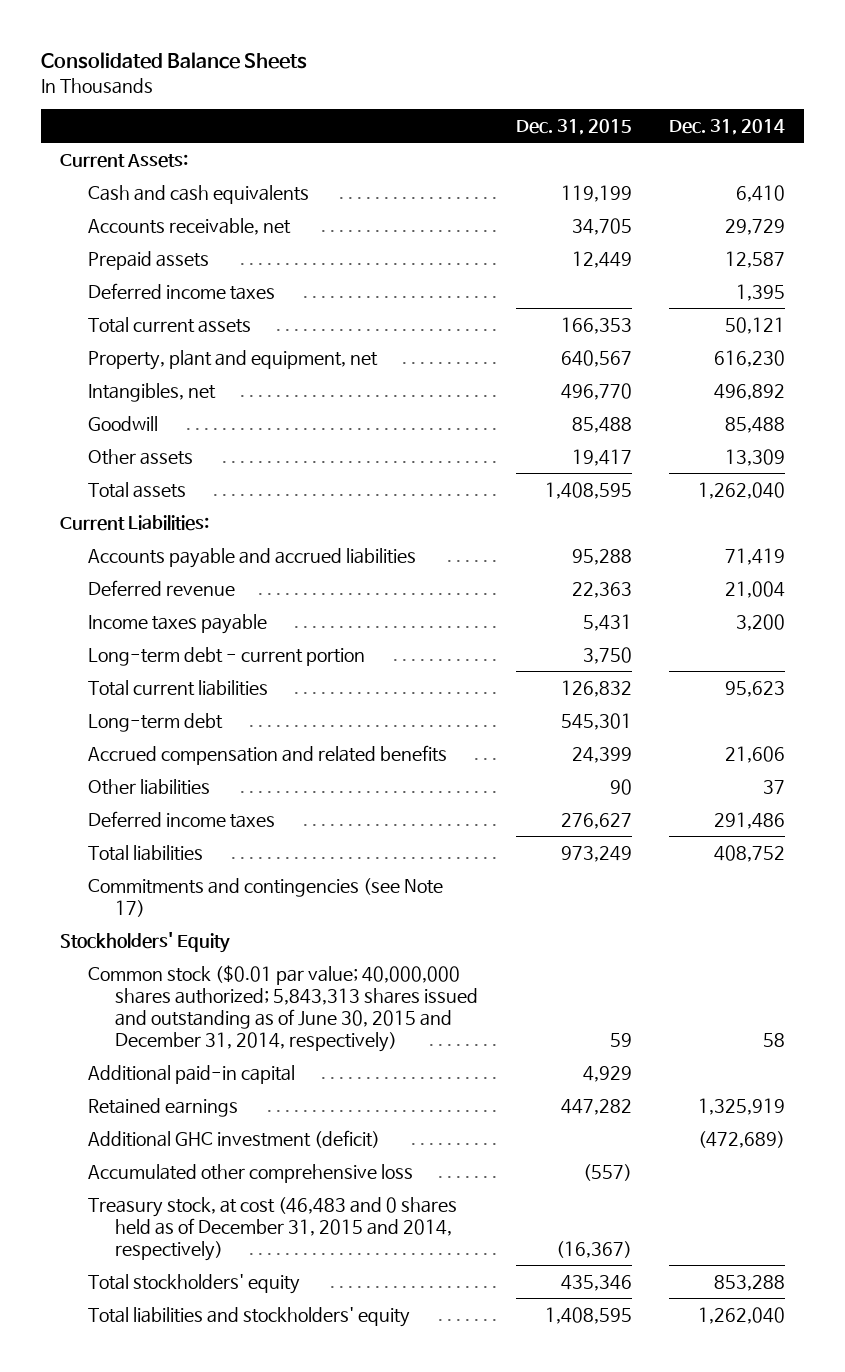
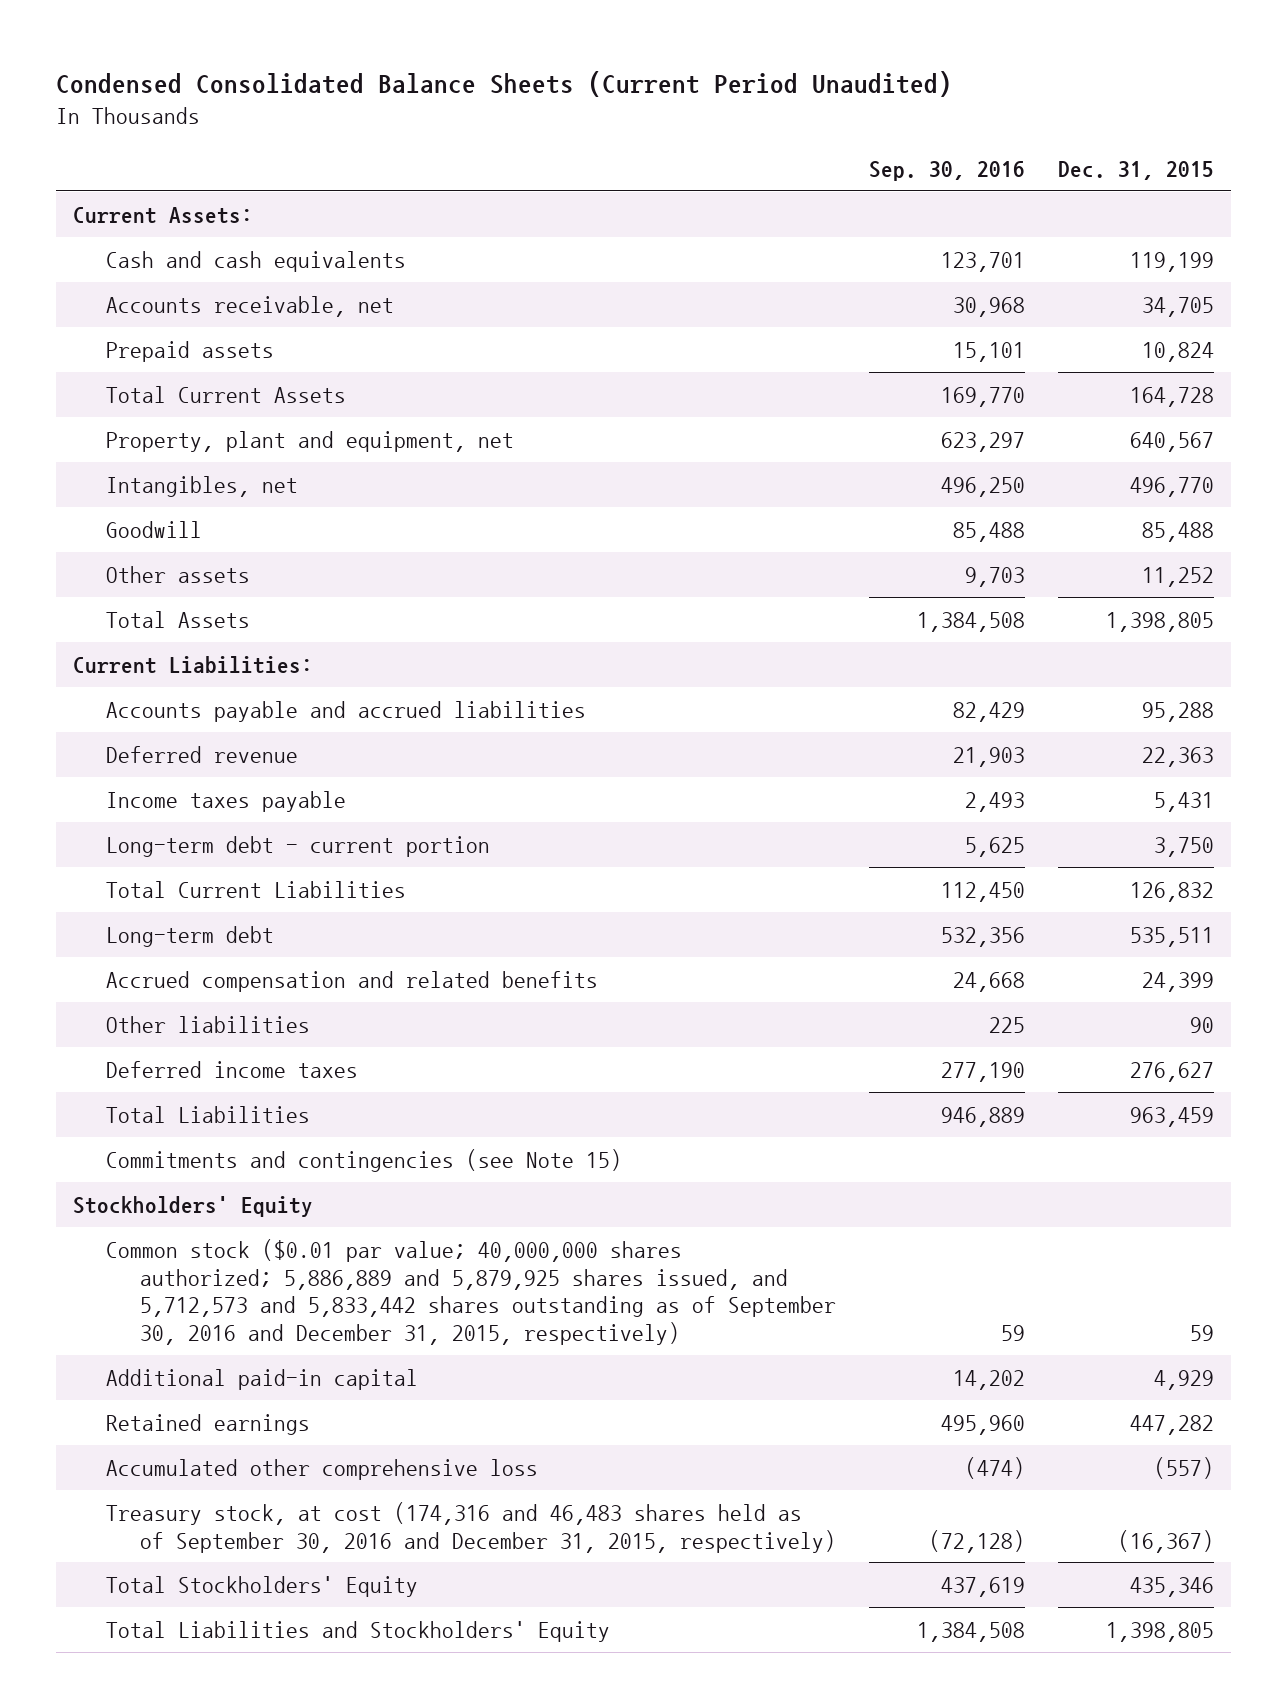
- Consolidated Balance Sheets
+ Condensed Consolidated Balance Sheets (Current Period Unaudited)
- | Dec. 31, 2015 | Dec. 31, 2014
+ | Sep. 30, 2016 | Dec. 31, 2015
- Prepaid assets | 12,449 | 12,587
- Deferred income taxes | | 1,395
- Total current assets | 166,353 | 50,121
+ Prepaid assets | 15,101 | 10,824
+ Total Current Assets | 169,770 | 164,728
- Other assets | 19,417 | 13,309
- Total assets | 1,408,595 | 1,262,040
+ Other assets | 9,703 | 11,252
+ Total Assets | 1,384,508 | 1,398,805
- Total current liabilities | 126,832 | 95,623
- Long-term debt | 545,301 |
+ Total Current Liabilities | 112,450 | 126,832
+ Long-term debt | 532,356 | 535,511
- Total liabilities | 973,249 | 408,752
- Commitments and contingencies (see Note 17)
+ Total Liabilities | 946,889 | 963,459
+ Commitments and contingencies (see Note 15)
- Common stock ($0.01 par value; 40,000,000 shares authorized; 5,843,313 shares issued and outstanding as of June 30, 2015 and December 31, 2014, respectively) | 59 | 58
+ Common stock ($0.01 par value; 40,000,000 shares authorized; 5,886,889 and 5,879,925 shares issued, and 5,712,573 and 5,833,442 shares outstanding as of September 30, 2016 and December 31, 2015, respectively) | 59 | 59
- Additional GHC investment (deficit) | | (472,689)
- Treasury stock, at cost (46,483 and 0 shares held as of December 31, 2015 and 2014, respectively) | (16,367) |
- Total stockholders' equity | 435,346 | 853,288
- Total liabilities and stockholders' equity | 1,408,595 | 1,262,040
+ Treasury stock, at cost (174,316 and 46,483 shares held as of September 30, 2016 and December 31, 2015, respectively) | (72,128) | (16,367)
+ Total Stockholders' Equity | 437,619 | 435,346
+ Total Liabilities and Stockholders' Equity | 1,384,508 | 1,398,805

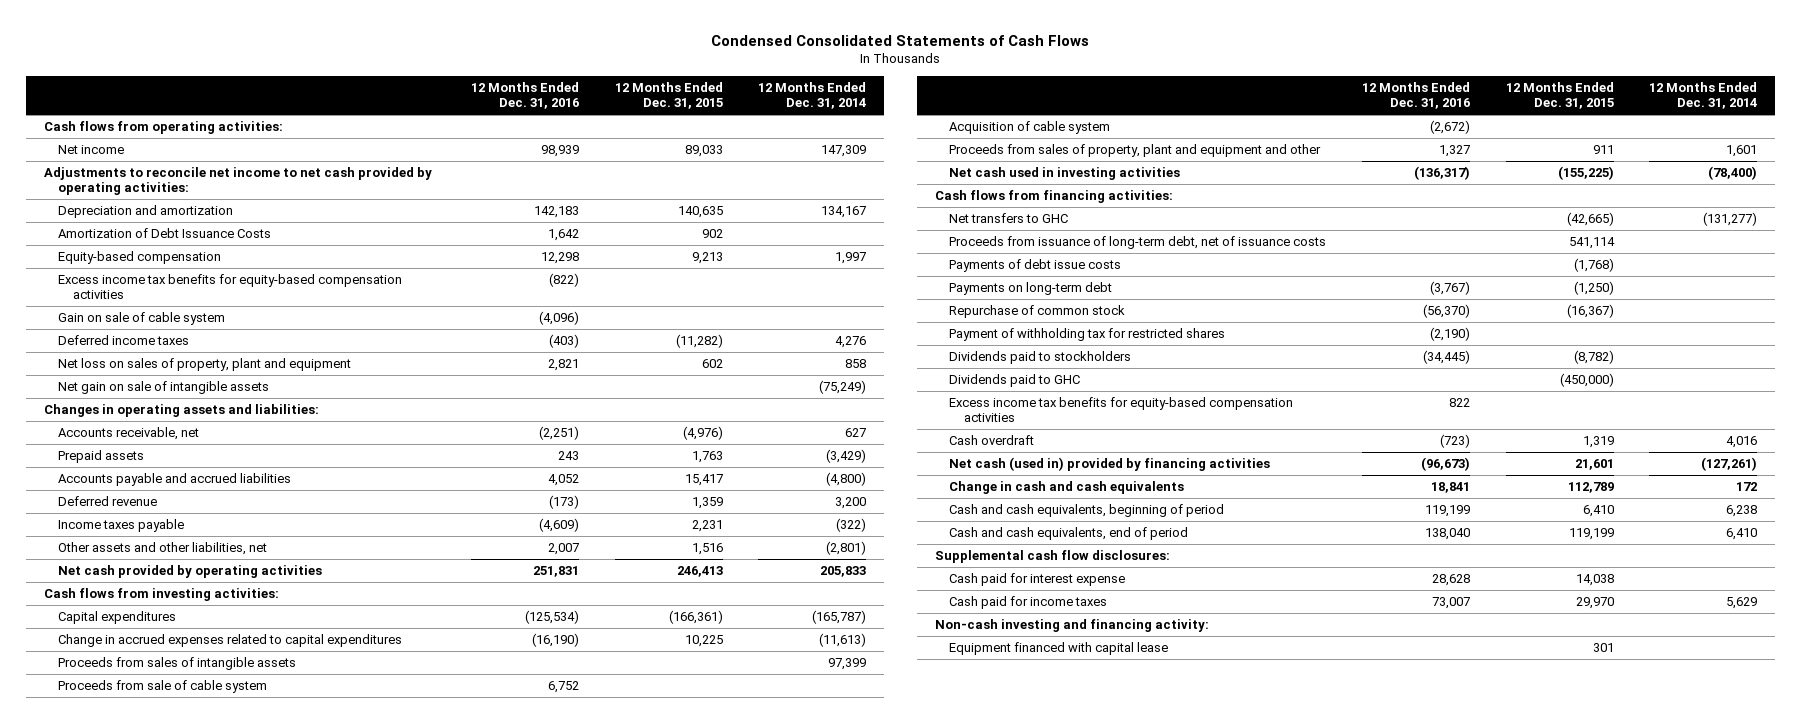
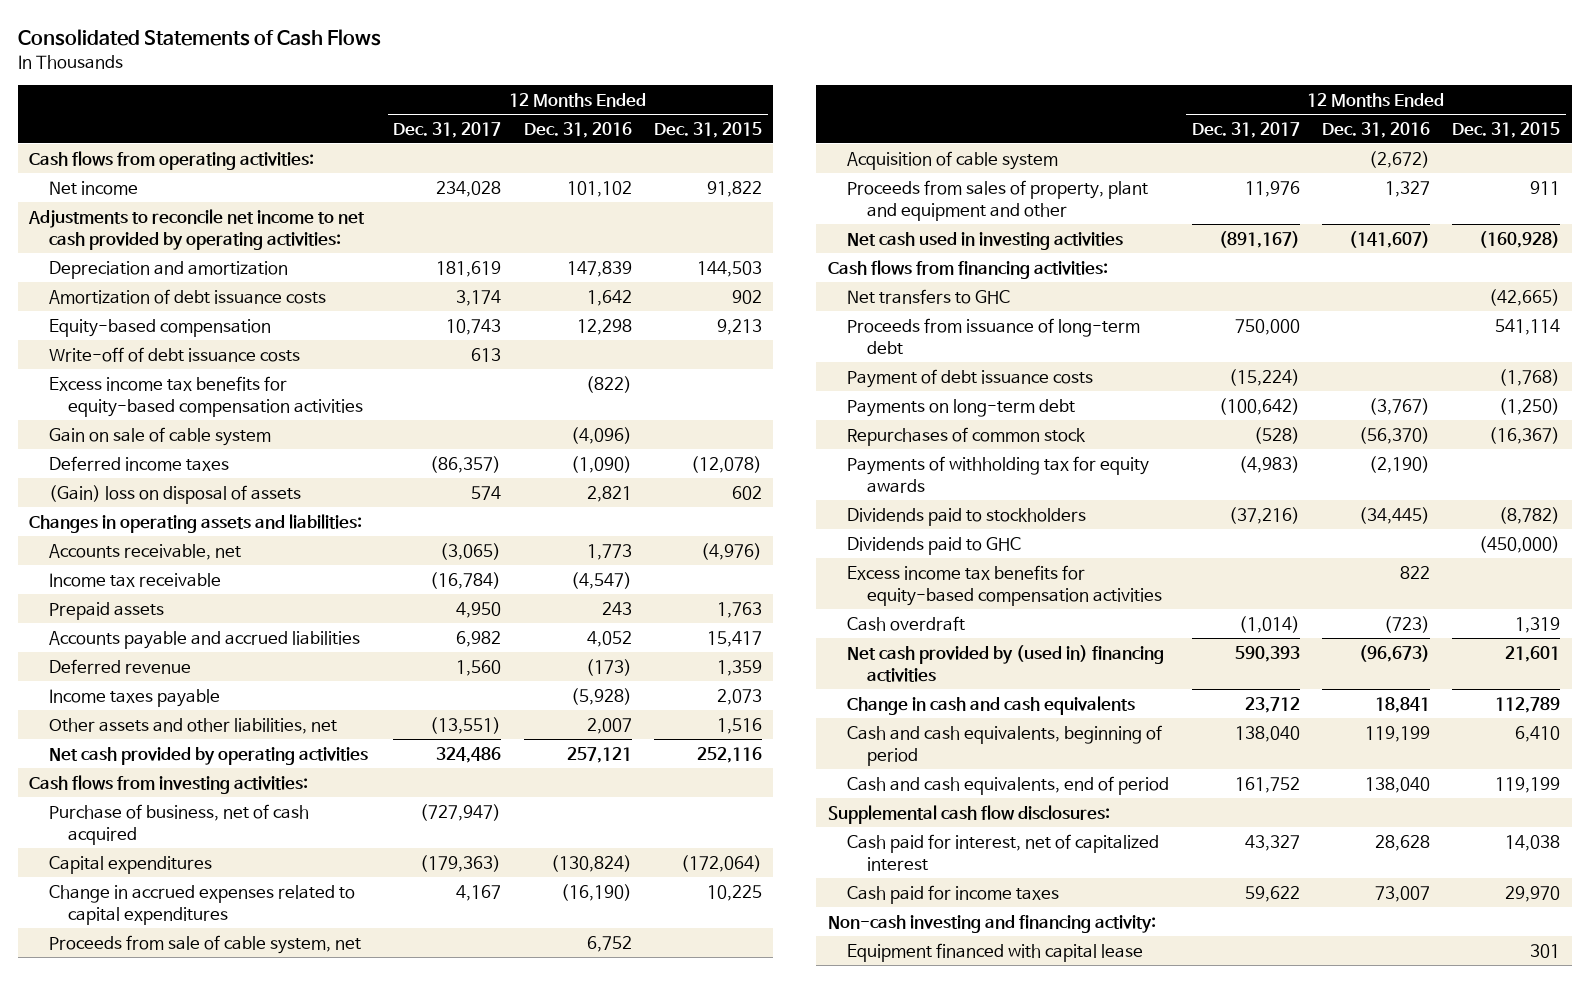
- Condensed Consolidated Statements of Cash Flows
+ Consolidated Statements of Cash Flows
- | 12 Months Ended Dec. 31, 2016 | 12 Months Ended Dec. 31, 2015 | 12 Months Ended Dec. 31, 2014
+ | 12 Months Ended Dec. 31, 2017 | 12 Months Ended Dec. 31, 2016 | 12 Months Ended Dec. 31, 2015
- Net income | 98,939 | 89,033 | 147,309
+ Net income | 234,028 | 101,102 | 91,822
- Depreciation and amortization | 142,183 | 140,635 | 134,167
- Amortization of Debt Issuance Costs | 1,642 | 902 |
+ Depreciation and amortization | 181,619 | 147,839 | 144,503
+ Amortization of debt issuance costs | 3,174 | 1,642 | 902
+ Write-off of debt issuance costs | 613 | |
- Deferred income taxes | (403) | (11,282) | 4,276
- Net loss on sales of property, plant and equipment | 2,821 | 602 | 858
- Net gain on sale of intangible assets | | | (75,249)
+ Deferred income taxes | (86,357) | (1,090) | (12,078)
+ (Gain) loss on disposal of assets | 574 | 2,821 | 602
- Accounts receivable, net | (2,251) | (4,976) | 627
+ Accounts receivable, net | (3,065) | 1,773 | (4,976)
+ Income tax receivable | (16,784) | (4,547) |
- Income taxes payable | (4,609) | 2,231 | (322)
+ Income taxes payable | | (5,928) | 2,073
- Net cash provided by operating activities | 251,831 | 246,413 | 205,833
+ Net cash provided by operating activities | 324,486 | 257,121 | 252,116
- Capital expenditures | (125,534) | (166,361) | (165,787)
+ Purchase of business, net of cash acquired | (727,947) | |
+ Capital expenditures | (179,363) | (130,824) | (172,064)
- Proceeds from sales of intangible assets | | | 97,399
- Proceeds from sale of cable system | 6,752 | |
+ Proceeds from sale of cable system, net | | 6,752 |
- Net cash used in investing activities | (136,317) | (155,225) | (78,400)
+ Net cash used in investing activities | (891,167) | (141,607) | (160,928)
- Proceeds from issuance of long-term debt, net of issuance costs | | 541,114 |
- Payments of debt issue costs | | (1,768) |
+ Proceeds from issuance of long-term debt | 750,000 | | 541,114
+ Payment of debt issuance costs | (15,224) | | (1,768)
- Repurchase of common stock | (56,370) | (16,367) |
- Payment of withholding tax for restricted shares | (2,190) | |
+ Repurchases of common stock | (528) | (56,370) | (16,367)
+ Payments of withholding tax for equity awards | (4,983) | (2,190) |
- Net cash (used in) provided by financing activities | (96,673) | 21,601 | (127,261)
+ Net cash provided by (used in) financing activities | 590,393 | (96,673) | 21,601
- Cash paid for interest expense | 28,628 | 14,038 |
+ Cash paid for interest, net of capitalized interest | 43,327 | 28,628 | 14,038

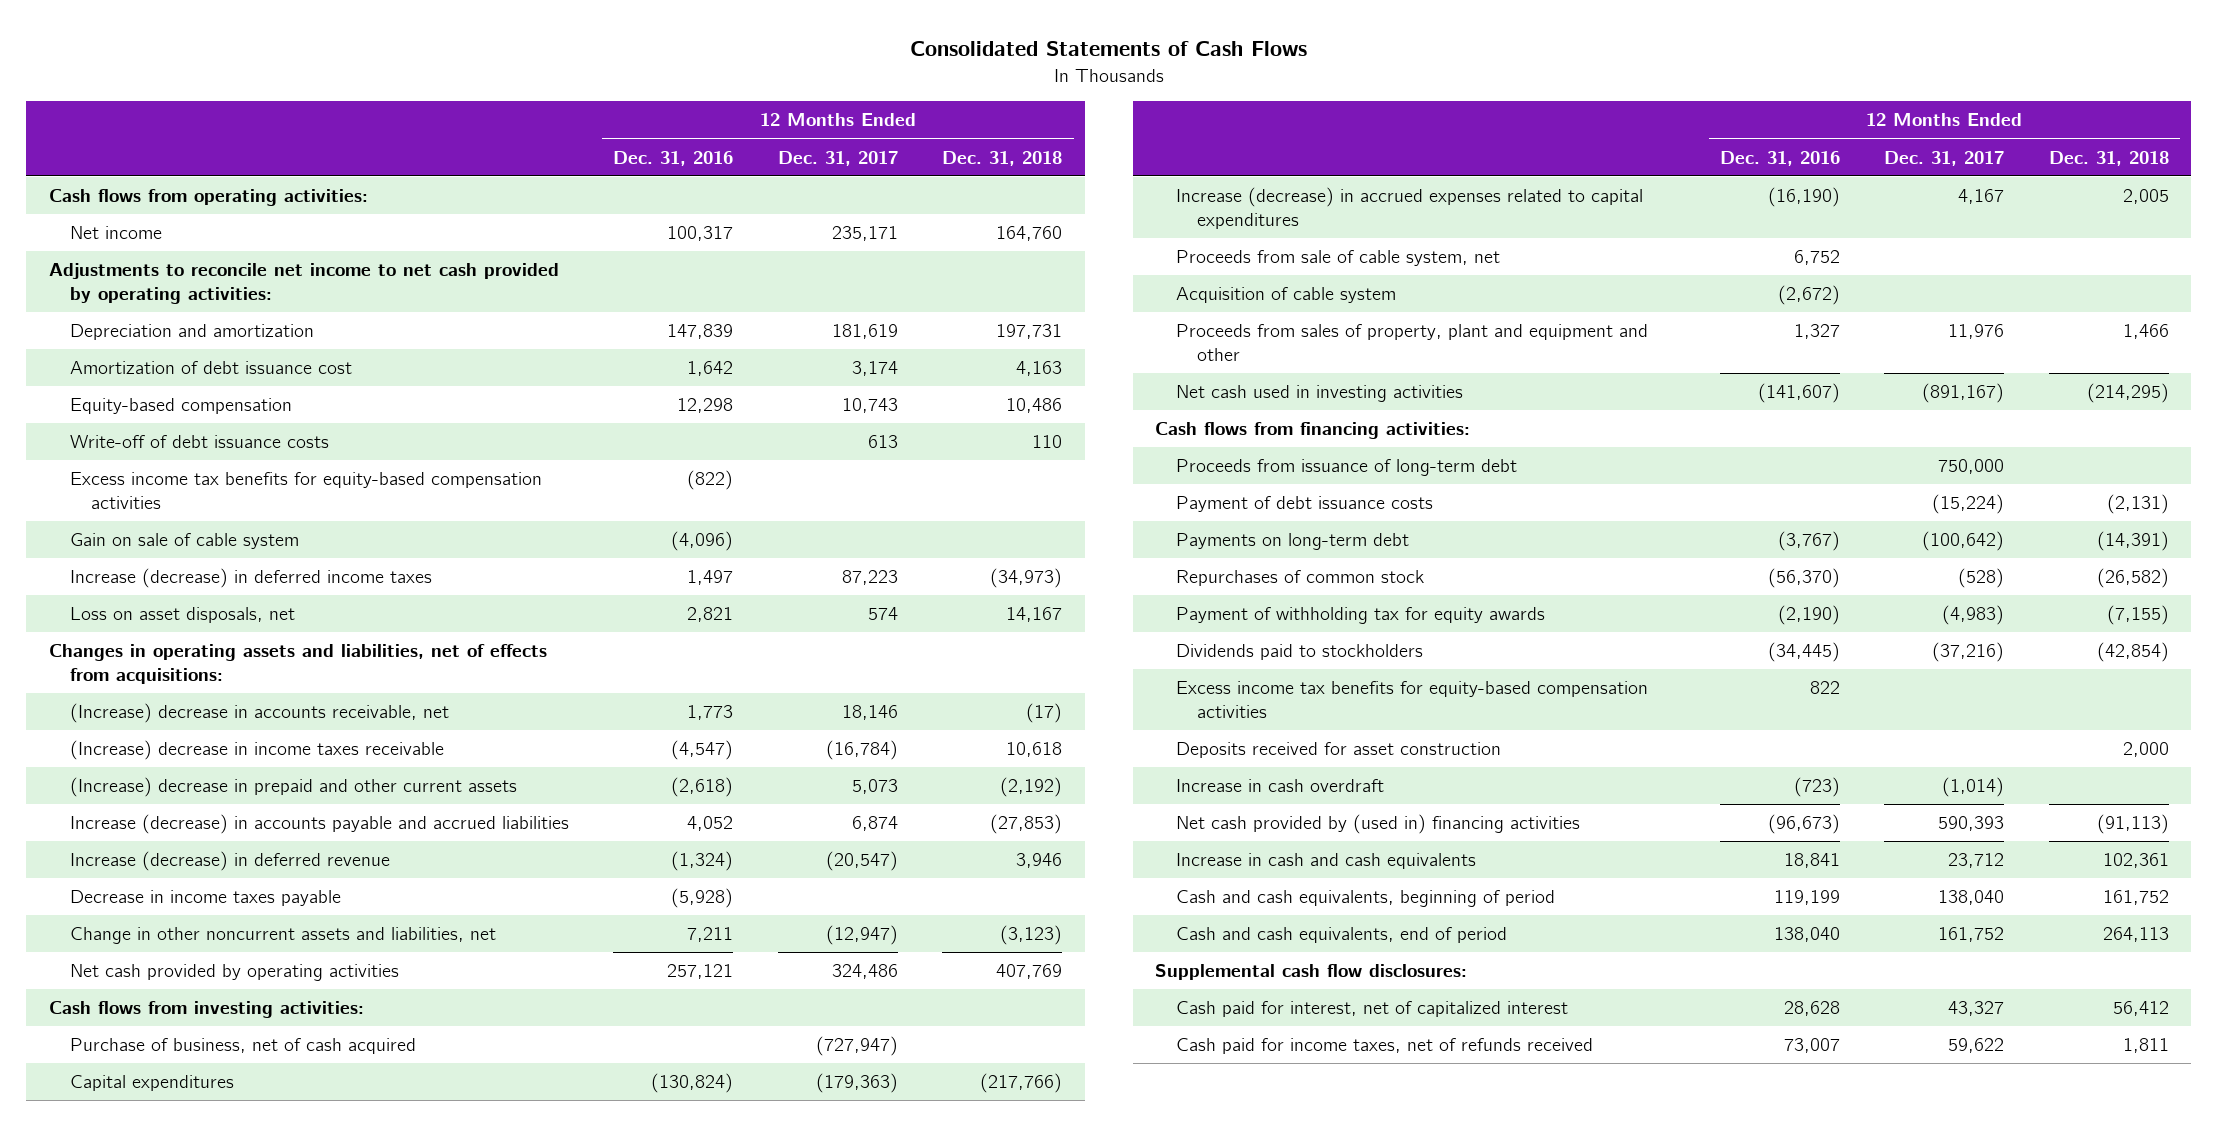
- | 12 Months Ended Dec. 31, 2017 | 12 Months Ended Dec. 31, 2016 | 12 Months Ended Dec. 31, 2015
+ | 12 Months Ended Dec. 31, 2016 | 12 Months Ended Dec. 31, 2017 | 12 Months Ended Dec. 31, 2018
- Net income | 234,028 | 101,102 | 91,822
+ Net income | 100,317 | 235,171 | 164,760
- Amortization of debt issuance costs | 3,174 | 1,642 | 902
+ Amortization of debt issuance cost | 1,642 | 3,174 | 4,163
- Deferred income taxes | (86,357) | (1,090) | (12,078)
- (Gain) loss on disposal of assets | 574 | 2,821 | 602
- Changes in operating assets and liabilities:
- Accounts receivable, net | (3,065) | 1,773 | (4,976)
- Income tax receivable | (16,784) | (4,547) |
- Prepaid assets | 4,950 | 243 | 1,763
- Accounts payable and accrued liabilities | 6,982 | 4,052 | 15,417
- Deferred revenue | 1,560 | (173) | 1,359
- Income taxes payable | | (5,928) | 2,073
- Other assets and other liabilities, net | (13,551) | 2,007 | 1,516
+ Increase (decrease) in deferred income taxes | 1,497 | 87,223 | (34,973)
+ Loss on asset disposals, net | 2,821 | 574 | 14,167
+ Changes in operating assets and liabilities, net of effects from acquisitions:
+ (Increase) decrease in accounts receivable, net | 1,773 | 18,146 | (17)
+ (Increase) decrease in income taxes receivable | (4,547) | (16,784) | 10,618
+ (Increase) decrease in prepaid and other current assets | (2,618) | 5,073 | (2,192)
+ Increase (decrease) in accounts payable and accrued liabilities | 4,052 | 6,874 | (27,853)
+ Increase (decrease) in deferred revenue | (1,324) | (20,547) | 3,946
+ Decrease in income taxes payable | (5,928) | |
+ Change in other noncurrent assets and liabilities, net | 7,211 | (12,947) | (3,123)
- Change in accrued expenses related to capital expenditures | 4,167 | (16,190) | 10,225
+ Increase (decrease) in accrued expenses related to capital expenditures | (16,190) | 4,167 | 2,005
- Net transfers to GHC | | | (42,665)
- Payments of withholding tax for equity awards | (4,983) | (2,190) |
+ Payment of withholding tax for equity awards | (2,190) | (4,983) | (7,155)
- Dividends paid to GHC | | | (450,000)
- Cash overdraft | (1,014) | (723) | 1,319
+ Deposits received for asset construction | | | 2,000
+ Increase in cash overdraft | (723) | (1,014) |
- Change in cash and cash equivalents | 23,712 | 18,841 | 112,789
+ Increase in cash and cash equivalents | 18,841 | 23,712 | 102,361
- Cash paid for income taxes | 59,622 | 73,007 | 29,970
- Non-cash investing and financing activity:
- Equipment financed with capital lease | | | 301
+ Cash paid for income taxes, net of refunds received | 73,007 | 59,622 | 1,811

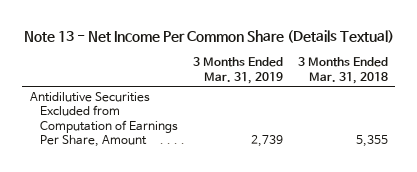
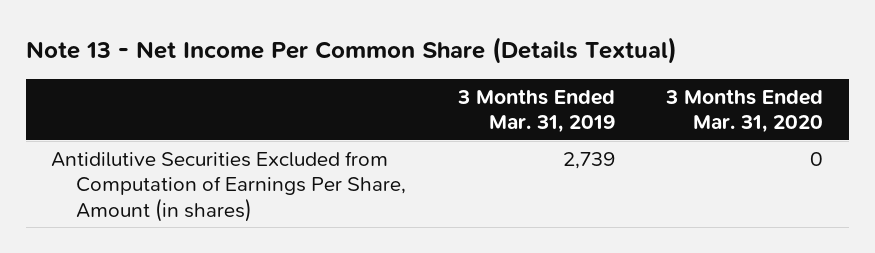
- | 3 Months Ended Mar. 31, 2019 | 3 Months Ended Mar. 31, 2018
+ | 3 Months Ended Mar. 31, 2019 | 3 Months Ended Mar. 31, 2020
- Antidilutive Securities Excluded from Computation of Earnings Per Share, Amount | 2,739 | 5,355
+ Antidilutive Securities Excluded from Computation of Earnings Per Share, Amount (in shares) | 2,739 | 0

